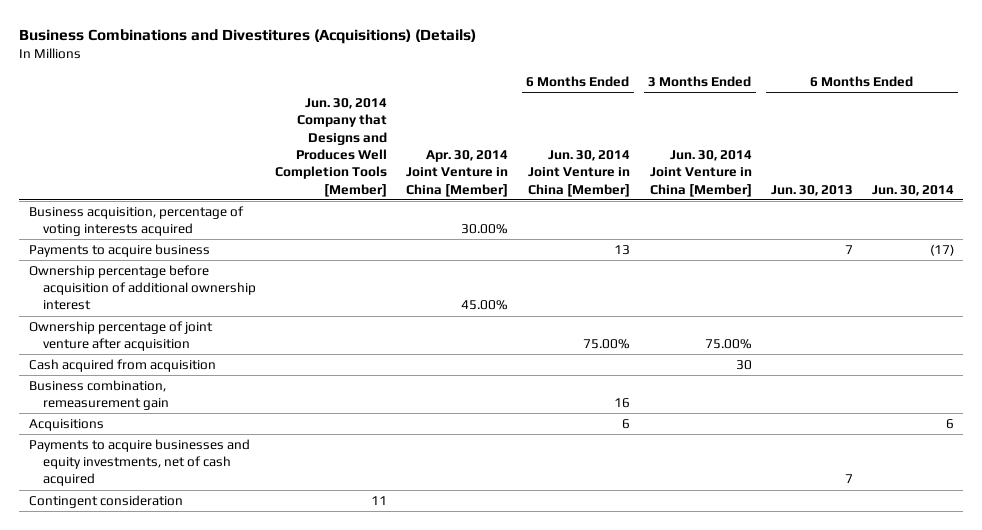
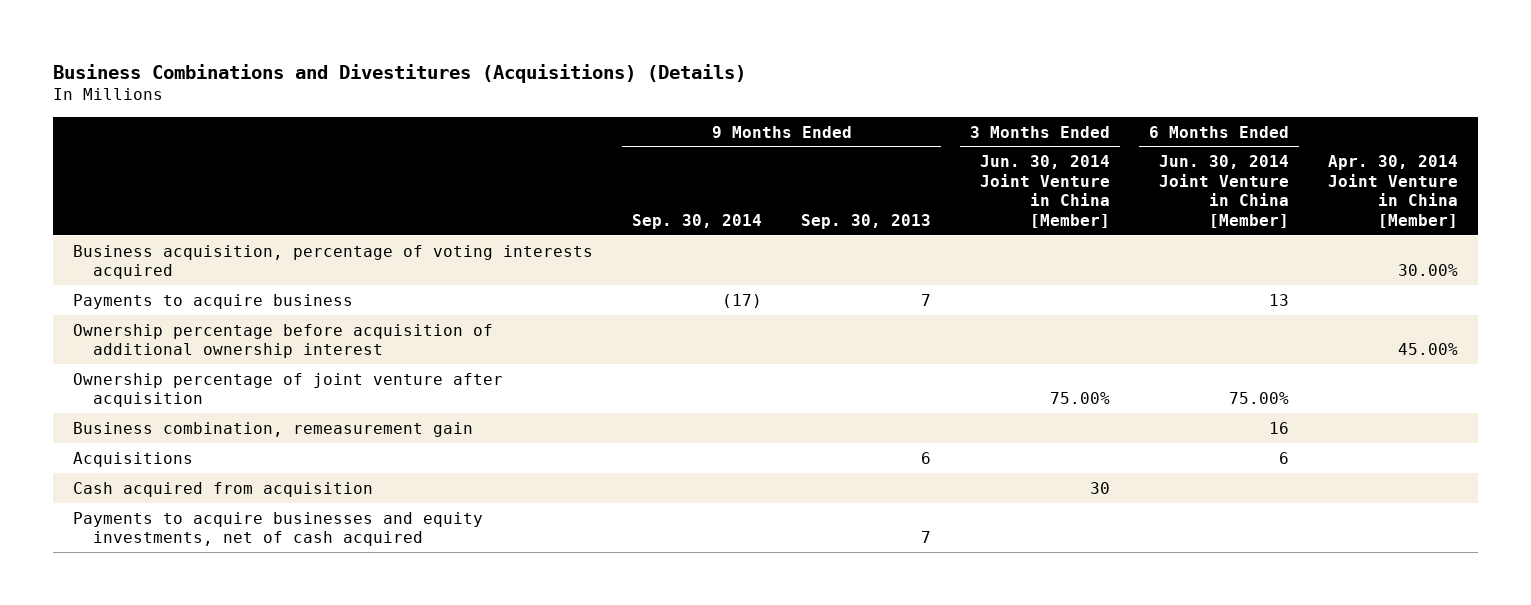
- | Jun. 30, 2014 Company that Designs and Produces Well Completion Tools [Member] | Apr. 30, 2014 Joint Venture in China [Member] | 6 Months Ended Jun. 30, 2014 Joint Venture in China [Member] | 3 Months Ended Jun. 30, 2014 Joint Venture in China [Member] | 6 Months Ended Jun. 30, 2013 | 6 Months Ended Jun. 30, 2014
+ | 9 Months Ended Sep. 30, 2014 | 9 Months Ended Sep. 30, 2013 | 3 Months Ended Jun. 30, 2014 Joint Venture in China [Member] | 6 Months Ended Jun. 30, 2014 Joint Venture in China [Member] | Apr. 30, 2014 Joint Venture in China [Member]
moved down: Cash acquired from acquisition | | | 30 | |
- Contingent consideration | 11 | | | | |

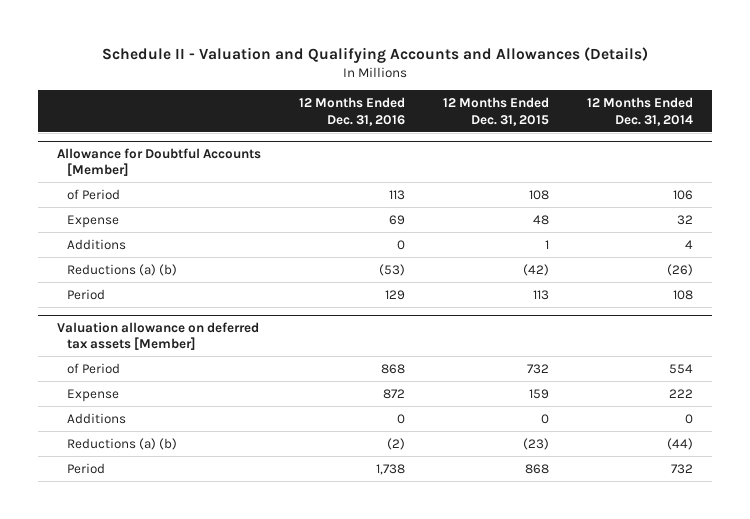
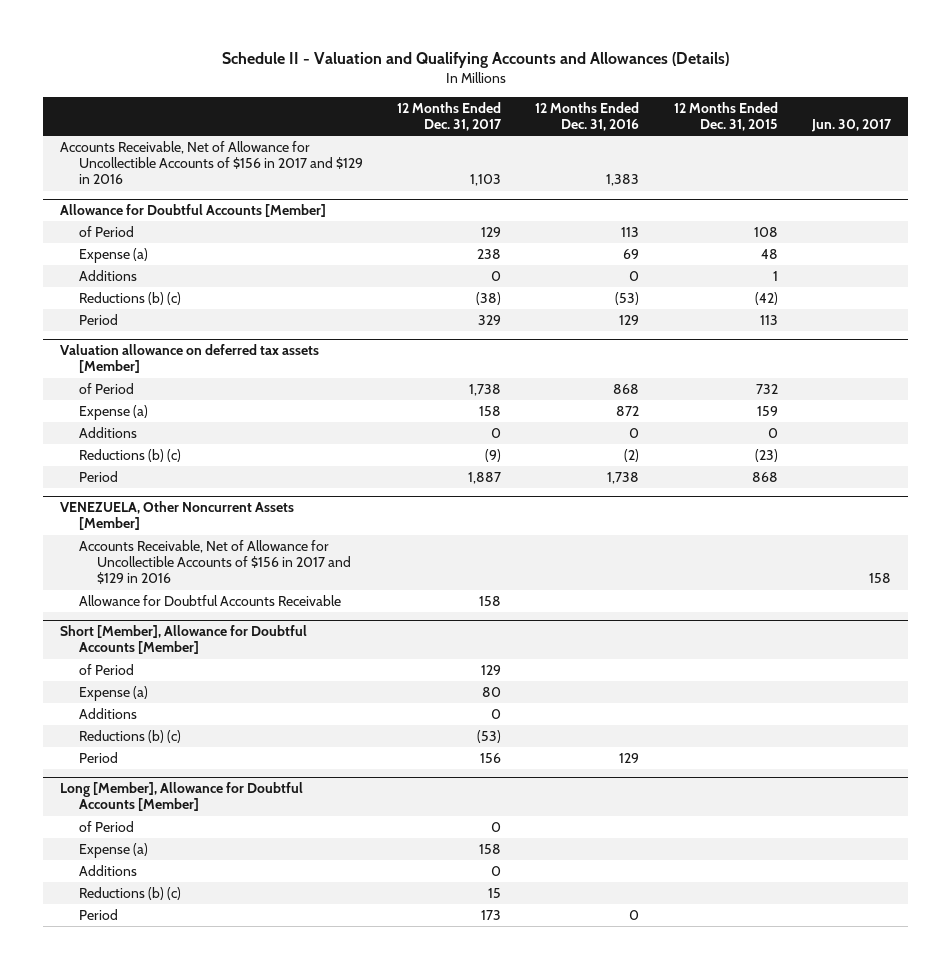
- | 12 Months Ended Dec. 31, 2016 | 12 Months Ended Dec. 31, 2015 | 12 Months Ended Dec. 31, 2014
+ | 12 Months Ended Dec. 31, 2017 | 12 Months Ended Dec. 31, 2016 | 12 Months Ended Dec. 31, 2015 | Jun. 30, 2017
+ Accounts Receivable, Net of Allowance for Uncollectible Accounts of $156 in 2017 and $129 in 2016 | 1,103 | 1,383 | |
@ Allowance for Doubtful Accounts [Member]
- Expense | 69 | 48 | 32
+ Expense (a) | 238 | 69 | 48 |
- Reductions (a) (b) | (53) | (42) | (26)
+ Reductions (b) (c) | (38) | (53) | (42) |
@ Valuation allowance on deferred tax assets [Member]
- Expense | 872 | 159 | 222
+ Expense (a) | 158 | 872 | 159 |
- Reductions (a) (b) | (2) | (23) | (44)
+ Reductions (b) (c) | (9) | (2) | (23) |
+ VENEZUELA, Other Noncurrent Assets [Member]
+ Accounts Receivable, Net of Allowance for Uncollectible Accounts of $156 in 2017 and $129 in 2016 | | | | 158
+ Allowance for Doubtful Accounts Receivable | 158 | | |
+ Short [Member], Allowance for Doubtful Accounts [Member]
+ of Period | 129 | | |
+ Expense (a) | 80 | | |
+ Additions | 0 | | |
+ Reductions (b) (c) | (53) | | |
+ Period | 156 | 129 | |
+ Long [Member], Allowance for Doubtful Accounts [Member]
+ of Period | 0 | | |
+ Expense (a) | 158 | | |
+ Additions | 0 | | |
+ Reductions (b) (c) | 15 | | |
+ Period | 173 | 0 | |

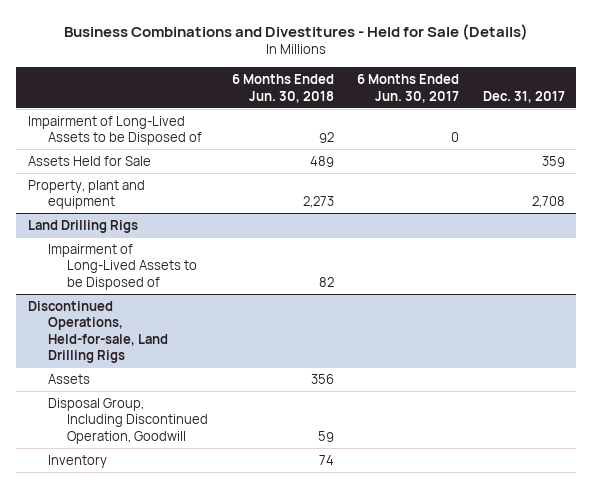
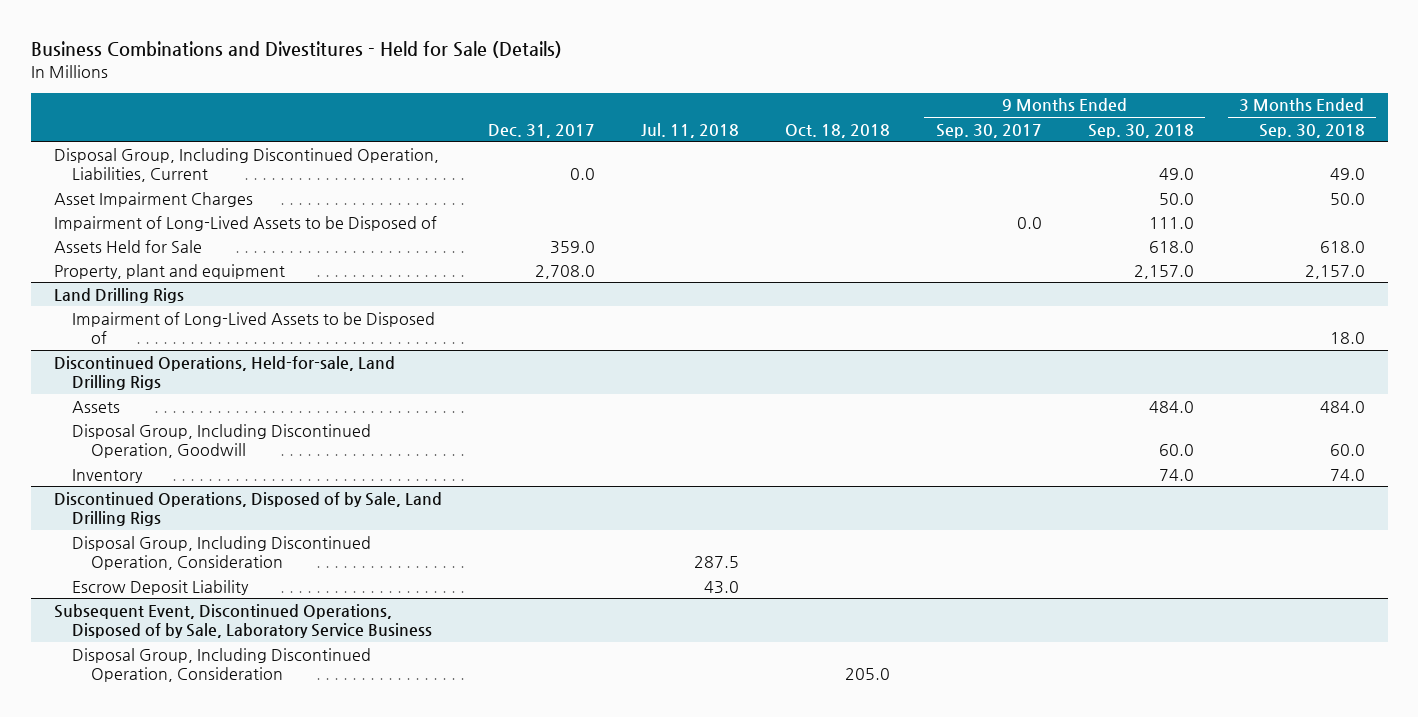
- | 6 Months Ended Jun. 30, 2018 | 6 Months Ended Jun. 30, 2017 | Dec. 31, 2017
+ | Dec. 31, 2017 | Jul. 11, 2018 | Oct. 18, 2018 | 9 Months Ended Sep. 30, 2017 | 9 Months Ended Sep. 30, 2018 | 3 Months Ended Sep. 30, 2018
+ Disposal Group, Including Discontinued Operation, Liabilities, Current | 0.0 | | | | 49.0 | 49.0
+ Asset Impairment Charges | | | | | 50.0 | 50.0
- Assets Held for Sale | 489 | | 359
- Property, plant and equipment | 2,273 | | 2,708
+ Assets Held for Sale | 359.0 | | | | 618.0 | 618.0
+ Property, plant and equipment | 2,708.0 | | | | 2,157.0 | 2,157.0
+ Discontinued Operations, Disposed of by Sale, Land Drilling Rigs
+ Disposal Group, Including Discontinued Operation, Consideration | | 287.5 | | | |
+ Escrow Deposit Liability | | 43.0 | | | |
+ Subsequent Event, Discontinued Operations, Disposed of by Sale, Laboratory Service Business
+ Disposal Group, Including Discontinued Operation, Consideration | | | 205.0 | | |

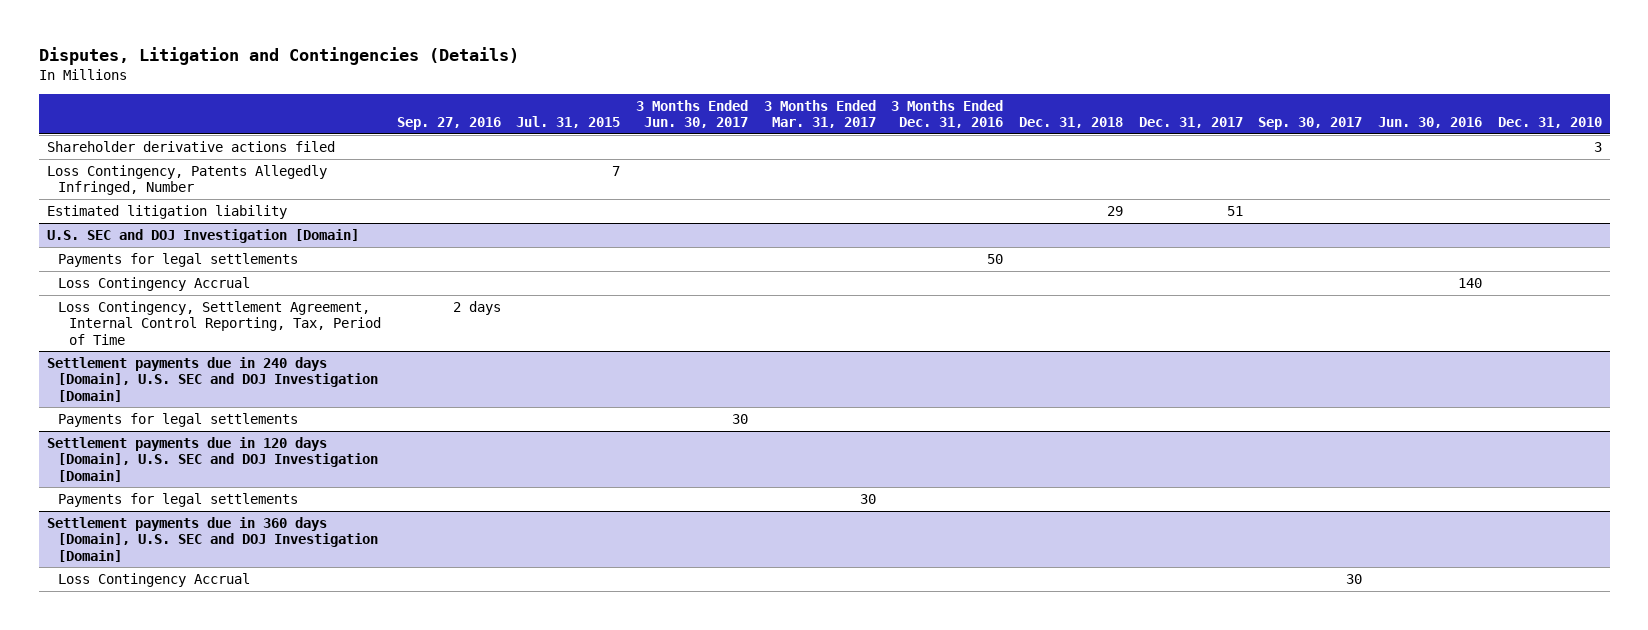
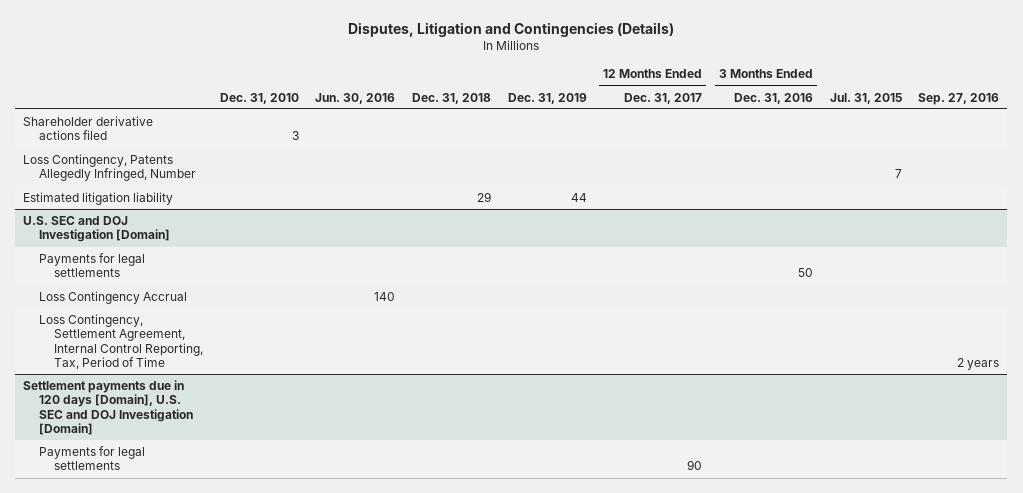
- | Sep. 27, 2016 | Jul. 31, 2015 | 3 Months Ended Jun. 30, 2017 | 3 Months Ended Mar. 31, 2017 | 3 Months Ended Dec. 31, 2016 | Dec. 31, 2018 | Dec. 31, 2017 | Sep. 30, 2017 | Jun. 30, 2016 | Dec. 31, 2010
+ | Dec. 31, 2010 | Jun. 30, 2016 | Dec. 31, 2018 | Dec. 31, 2019 | 12 Months Ended Dec. 31, 2017 | 3 Months Ended Dec. 31, 2016 | Jul. 31, 2015 | Sep. 27, 2016
@ U.S. SEC and DOJ Investigation [Domain]
- Loss Contingency, Settlement Agreement, Internal Control Reporting, Tax, Period of Time | 2 days | | | | | | | | |
- Settlement payments due in 240 days [Domain], U.S. SEC and DOJ Investigation [Domain]
- Payments for legal settlements | | | 30 | | | | | | |
@ U.S. SEC and DOJ Investigation [Domain]
+ Loss Contingency, Settlement Agreement, Internal Control Reporting, Tax, Period of Time | | | | | | | | 2 years
- Settlement payments due in 360 days [Domain], U.S. SEC and DOJ Investigation [Domain]
- Loss Contingency Accrual | | | | | | | | 30 | |

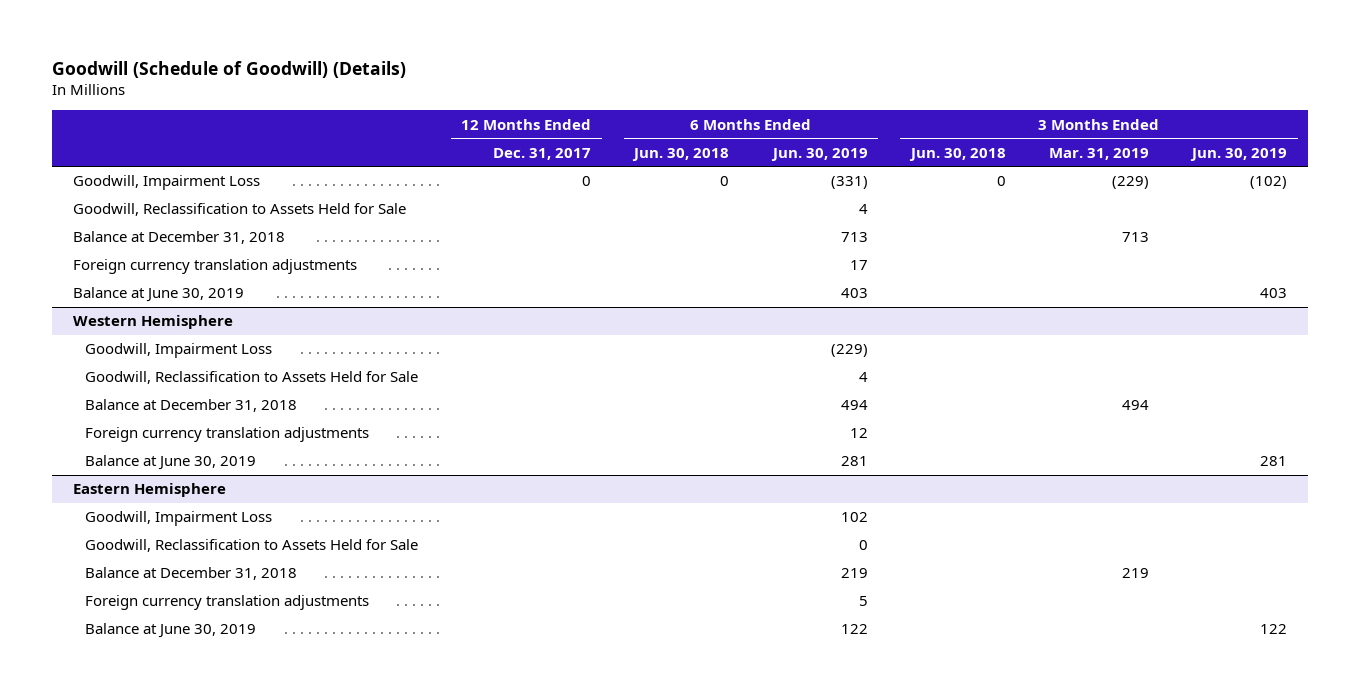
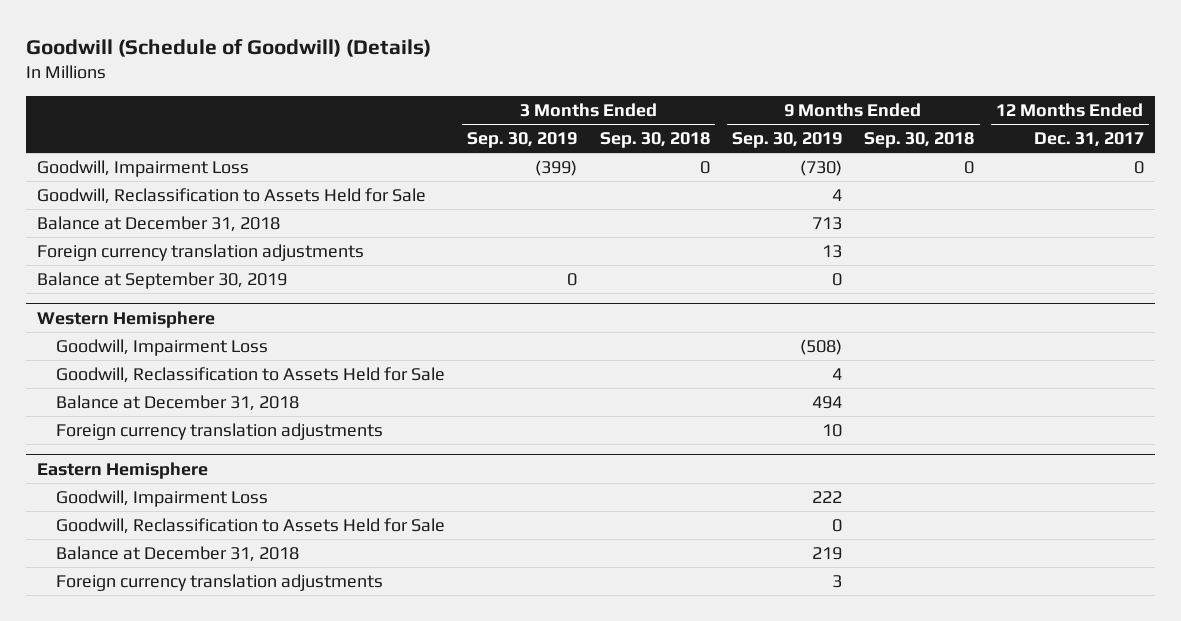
- | 12 Months Ended Dec. 31, 2017 | 6 Months Ended Jun. 30, 2018 | 6 Months Ended Jun. 30, 2019 | 3 Months Ended Jun. 30, 2018 | 3 Months Ended Mar. 31, 2019 | 3 Months Ended Jun. 30, 2019
+ | 3 Months Ended Sep. 30, 2019 | 3 Months Ended Sep. 30, 2018 | 9 Months Ended Sep. 30, 2019 | 9 Months Ended Sep. 30, 2018 | 12 Months Ended Dec. 31, 2017
- Balance at June 30, 2019 | | | 403 | | | 403
+ Balance at September 30, 2019 | 0 | | 0 | |
@ Western Hemisphere
- Balance at June 30, 2019 | | | 281 | | | 281
@ Eastern Hemisphere
- Balance at June 30, 2019 | | | 122 | | | 122

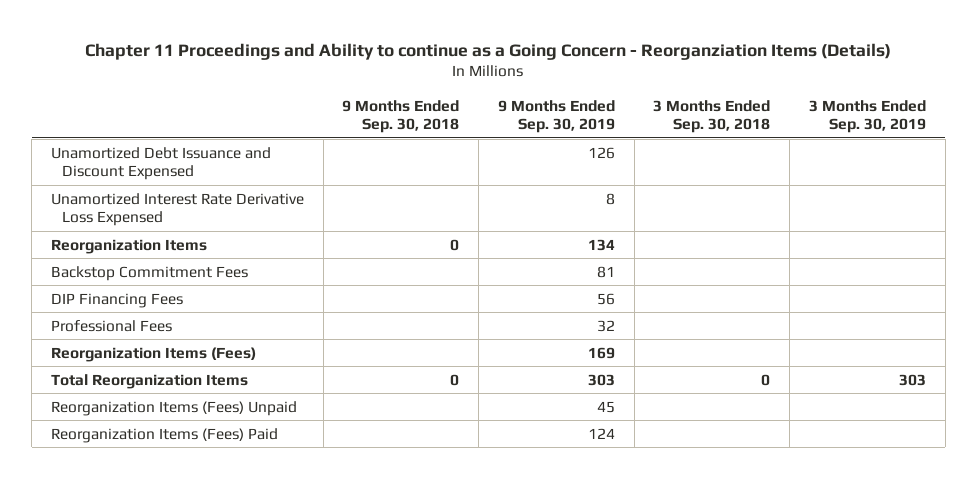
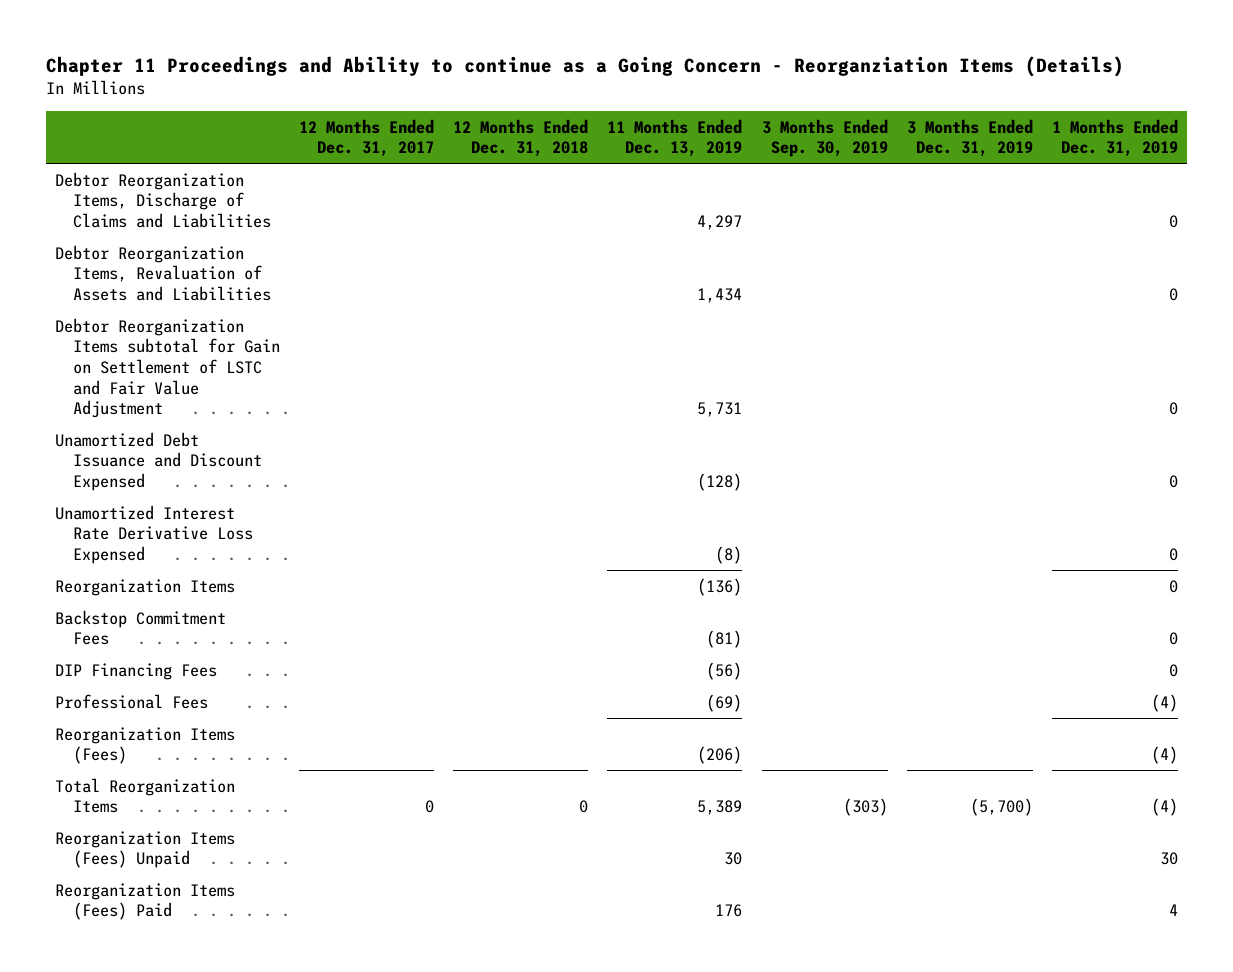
- | 9 Months Ended Sep. 30, 2018 | 9 Months Ended Sep. 30, 2019 | 3 Months Ended Sep. 30, 2018 | 3 Months Ended Sep. 30, 2019
+ | 12 Months Ended Dec. 31, 2017 | 12 Months Ended Dec. 31, 2018 | 11 Months Ended Dec. 13, 2019 | 3 Months Ended Sep. 30, 2019 | 3 Months Ended Dec. 31, 2019 | 1 Months Ended Dec. 31, 2019
+ Debtor Reorganization Items, Discharge of Claims and Liabilities | | | 4,297 | | | 0
+ Debtor Reorganization Items, Revaluation of Assets and Liabilities | | | 1,434 | | | 0
+ Debtor Reorganization Items subtotal for Gain on Settlement of LSTC and Fair Value Adjustment | | | 5,731 | | | 0
- Total Reorganization Items | 0 | 303 | 0 | 303
+ Total Reorganization Items | 0 | 0 | 5,389 | (303) | (5,700) | (4)

